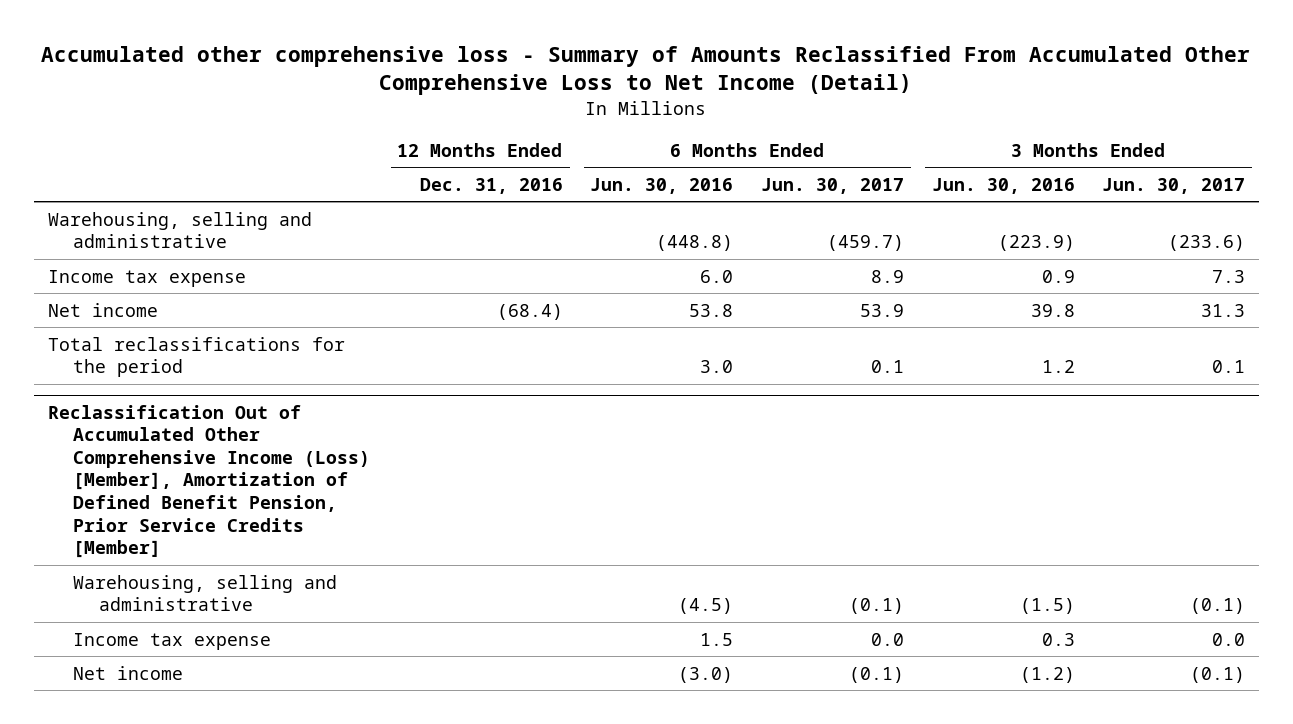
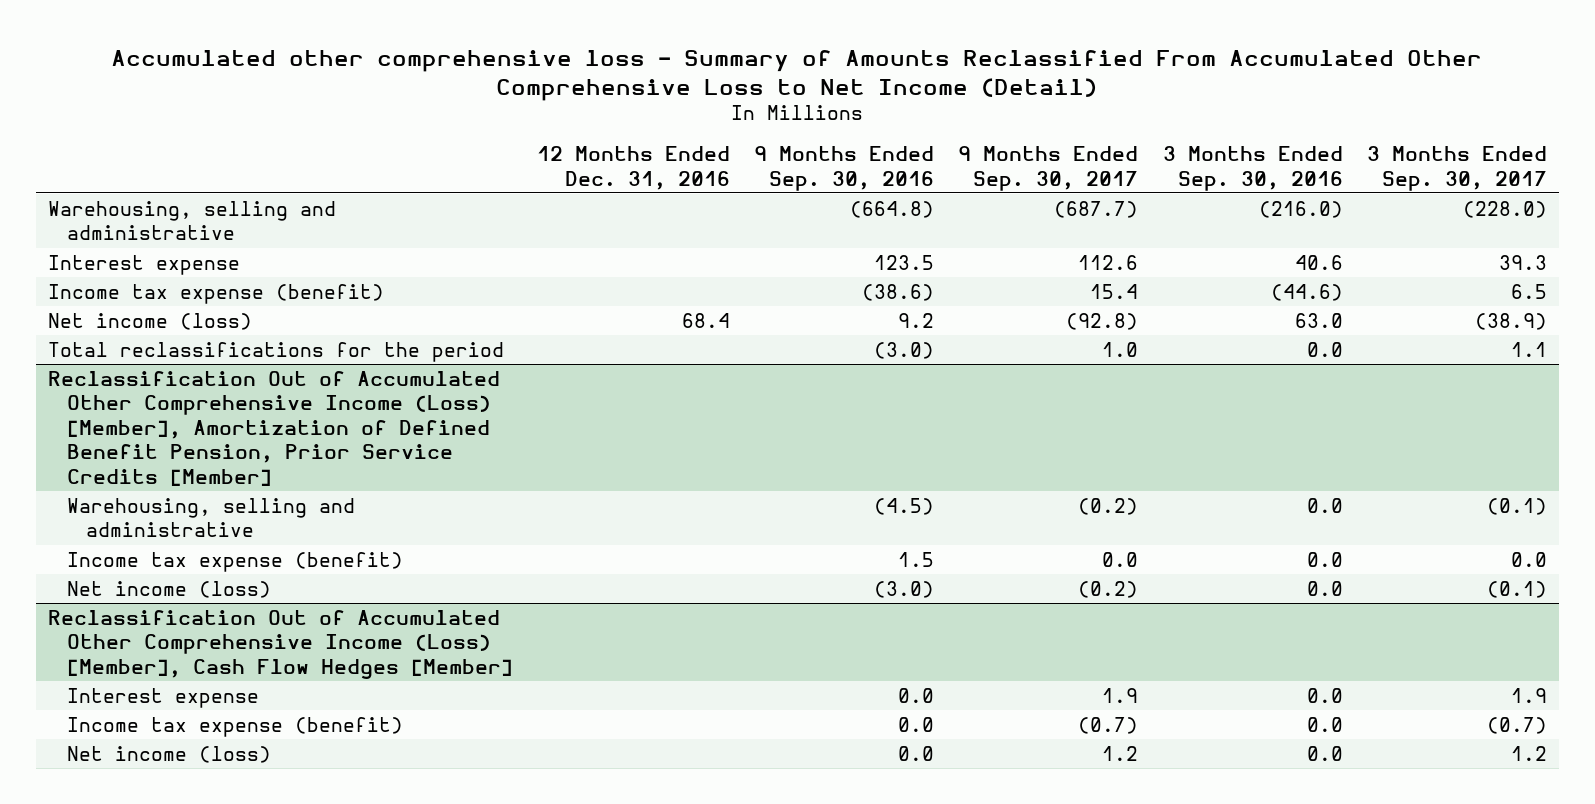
- | 12 Months Ended Dec. 31, 2016 | 6 Months Ended Jun. 30, 2016 | 6 Months Ended Jun. 30, 2017 | 3 Months Ended Jun. 30, 2016 | 3 Months Ended Jun. 30, 2017
+ | 12 Months Ended Dec. 31, 2016 | 9 Months Ended Sep. 30, 2016 | 9 Months Ended Sep. 30, 2017 | 3 Months Ended Sep. 30, 2016 | 3 Months Ended Sep. 30, 2017
- Income tax expense | | 6.0 | 8.9 | 0.9 | 7.3
- Net income | (68.4) | 53.8 | 53.9 | 39.8 | 31.3
+ Interest expense | | 123.5 | 112.6 | 40.6 | 39.3
+ Income tax expense (benefit) | | (38.6) | 15.4 | (44.6) | 6.5
+ Net income (loss) | 68.4 | 9.2 | (92.8) | 63.0 | (38.9)
@ Reclassification Out of Accumulated Other Comprehensive Income (Loss) [Member], Amortization of Defined Benefit Pension, Prior Service Credits [Member]
- Income tax expense | | 1.5 | 0.0 | 0.3 | 0.0
- Net income | | (3.0) | (0.1) | (1.2) | (0.1)
+ Income tax expense (benefit) | | 1.5 | 0.0 | 0.0 | 0.0
+ Net income (loss) | | (3.0) | (0.2) | 0.0 | (0.1)
+ Reclassification Out of Accumulated Other Comprehensive Income (Loss) [Member], Cash Flow Hedges [Member]
+ Interest expense | | 0.0 | 1.9 | 0.0 | 1.9
+ Income tax expense (benefit) | | 0.0 | (0.7) | 0.0 | (0.7)
+ Net income (loss) | | 0.0 | 1.2 | 0.0 | 1.2

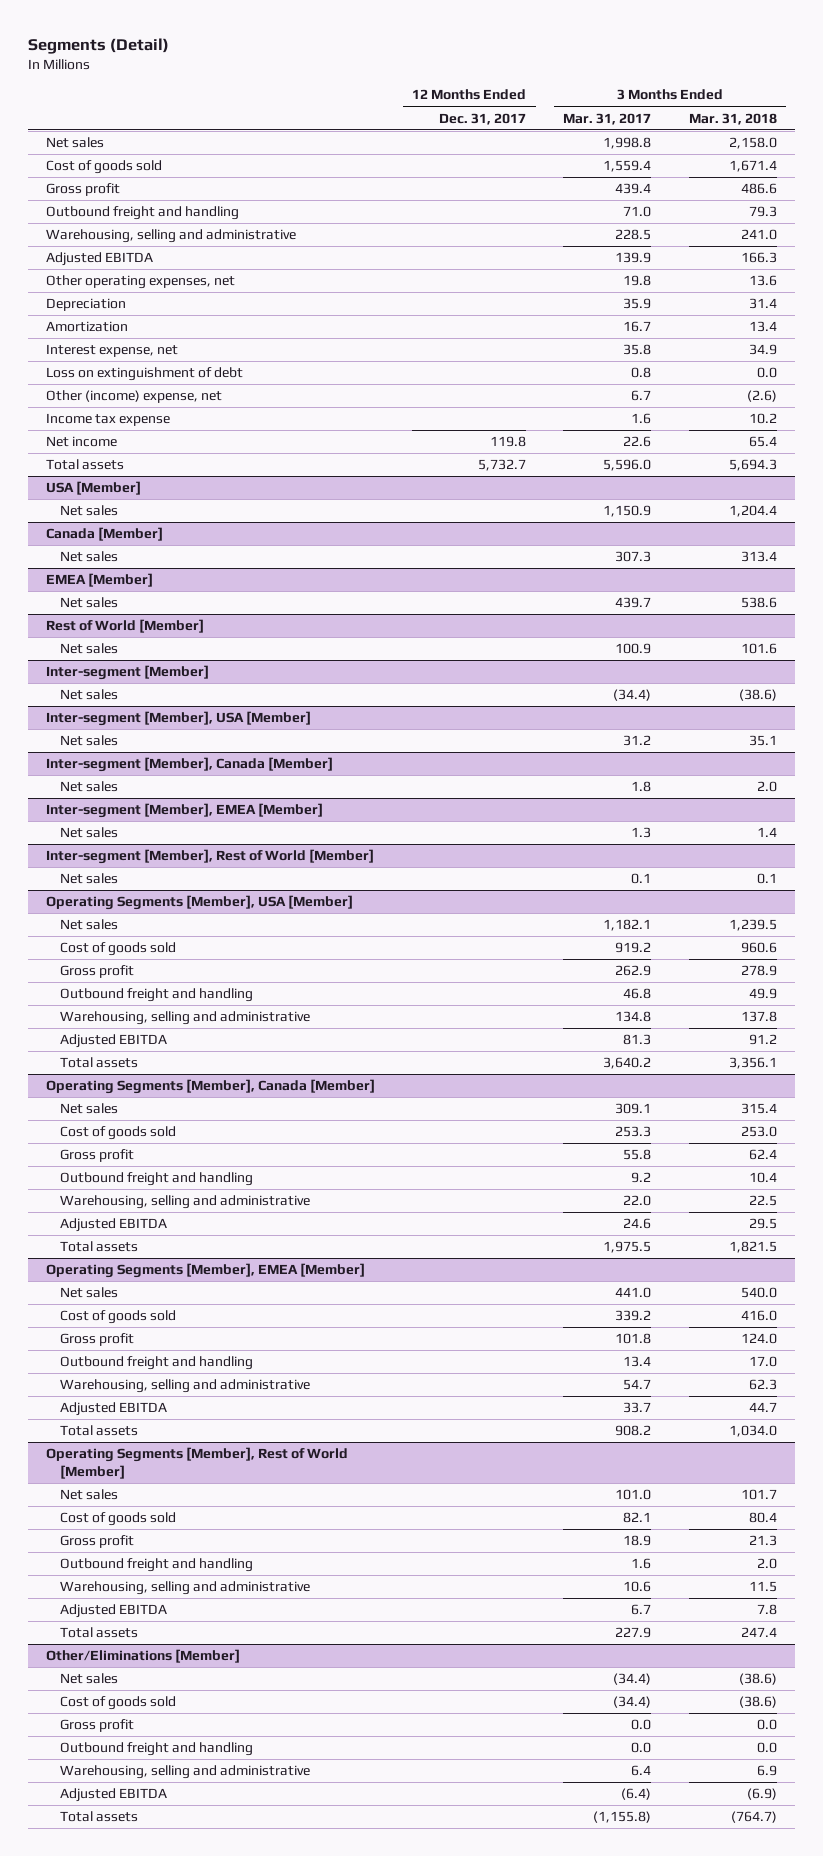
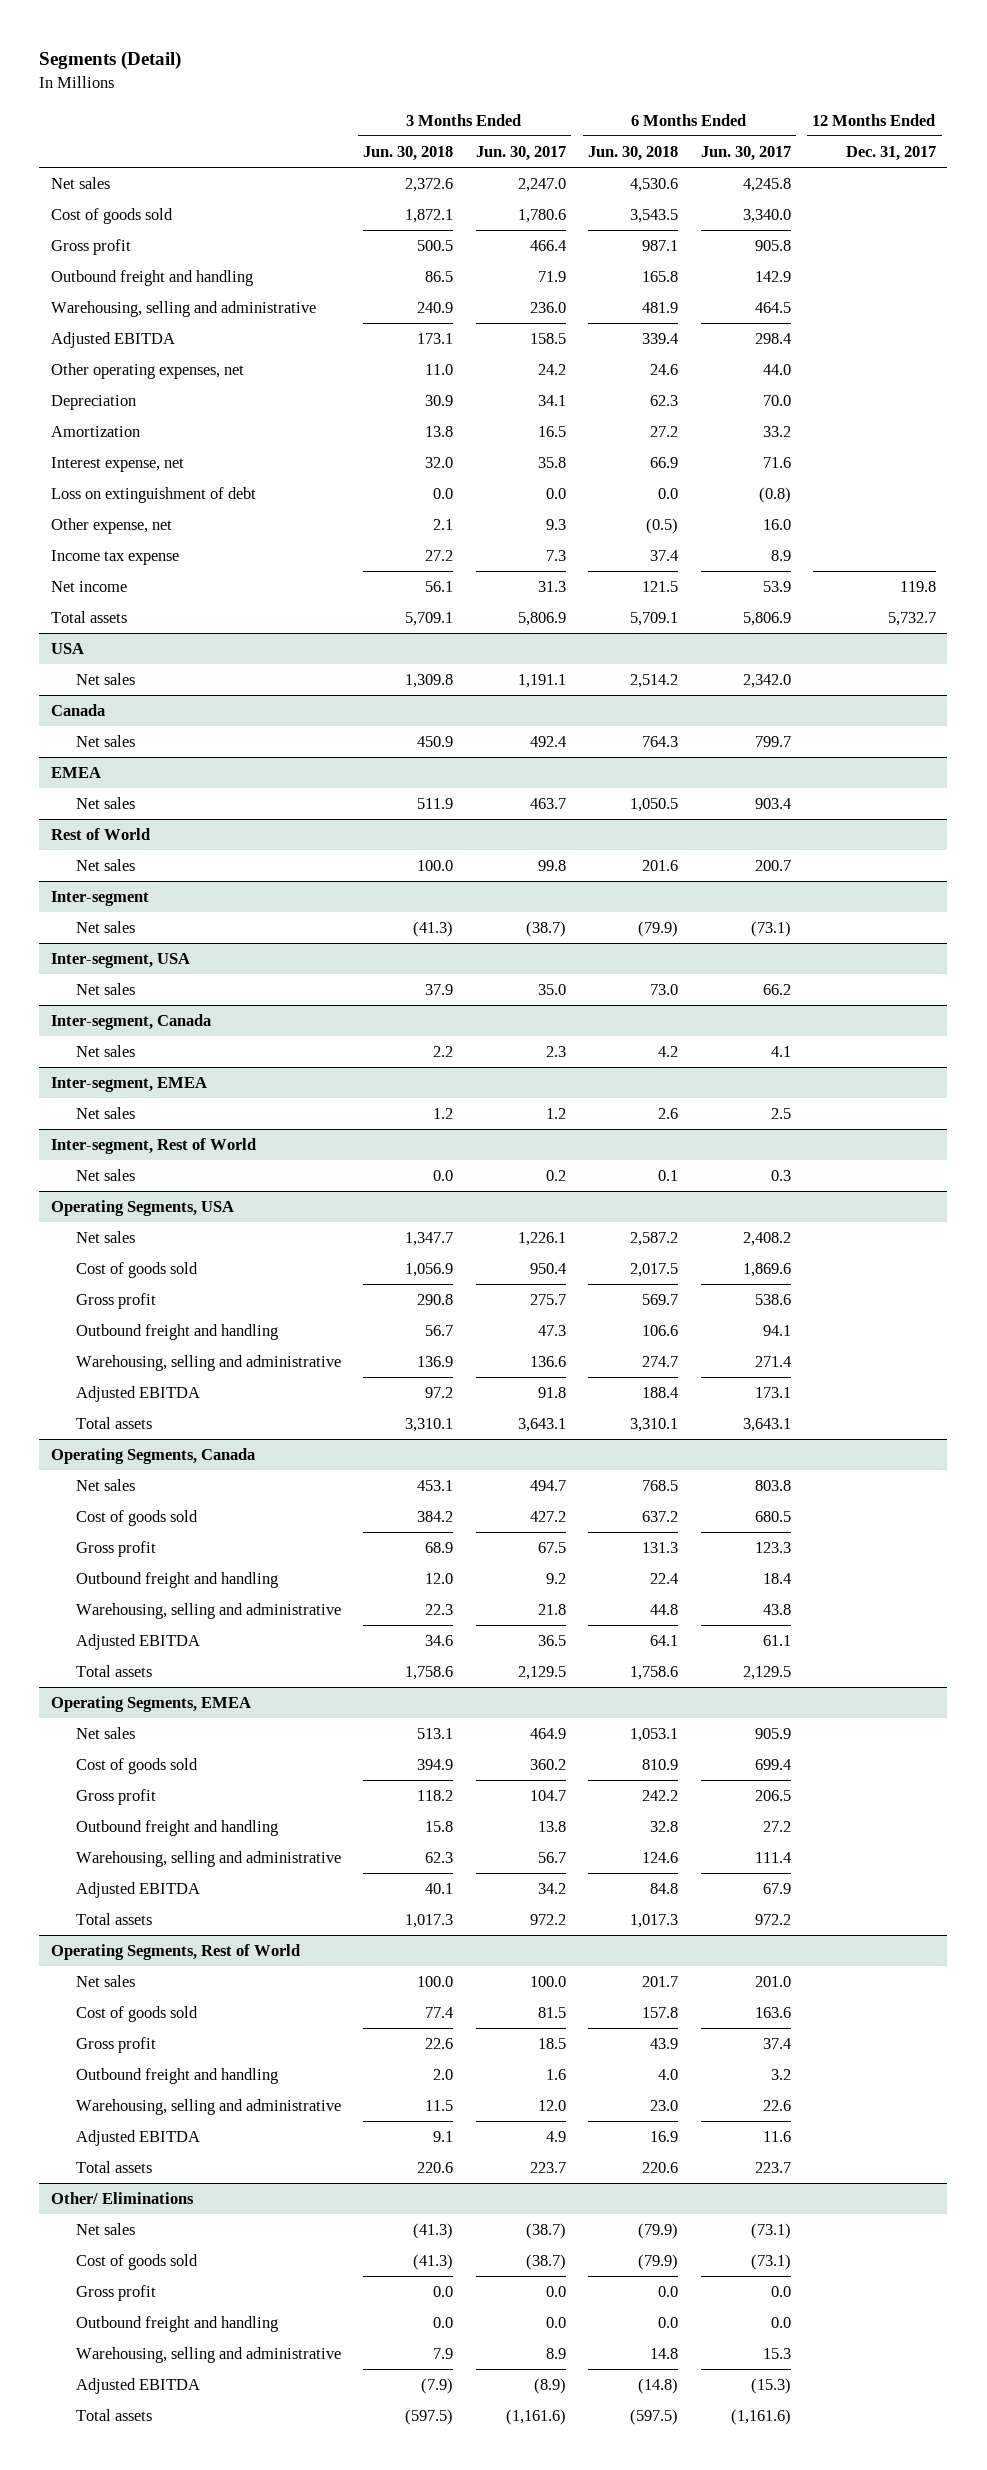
- | 12 Months Ended Dec. 31, 2017 | 3 Months Ended Mar. 31, 2017 | 3 Months Ended Mar. 31, 2018
+ | 3 Months Ended Jun. 30, 2018 | 3 Months Ended Jun. 30, 2017 | 6 Months Ended Jun. 30, 2018 | 6 Months Ended Jun. 30, 2017 | 12 Months Ended Dec. 31, 2017
- Other (income) expense, net | | 6.7 | (2.6)
+ Other expense, net | 2.1 | 9.3 | (0.5) | 16.0 |
- USA [Member]
+ USA
- Canada [Member]
+ Canada
- EMEA [Member]
+ EMEA
- Rest of World [Member]
+ Rest of World
- Inter-segment [Member]
+ Inter-segment
- Inter-segment [Member], USA [Member]
+ Inter-segment, USA
- Inter-segment [Member], Canada [Member]
+ Inter-segment, Canada
- Inter-segment [Member], EMEA [Member]
+ Inter-segment, EMEA
- Inter-segment [Member], Rest of World [Member]
+ Inter-segment, Rest of World
- Operating Segments [Member], USA [Member]
+ Operating Segments, USA
- Operating Segments [Member], Canada [Member]
+ Operating Segments, Canada
- Operating Segments [Member], EMEA [Member]
+ Operating Segments, EMEA
- Operating Segments [Member], Rest of World [Member]
+ Operating Segments, Rest of World
- Other/Eliminations [Member]
+ Other/ Eliminations

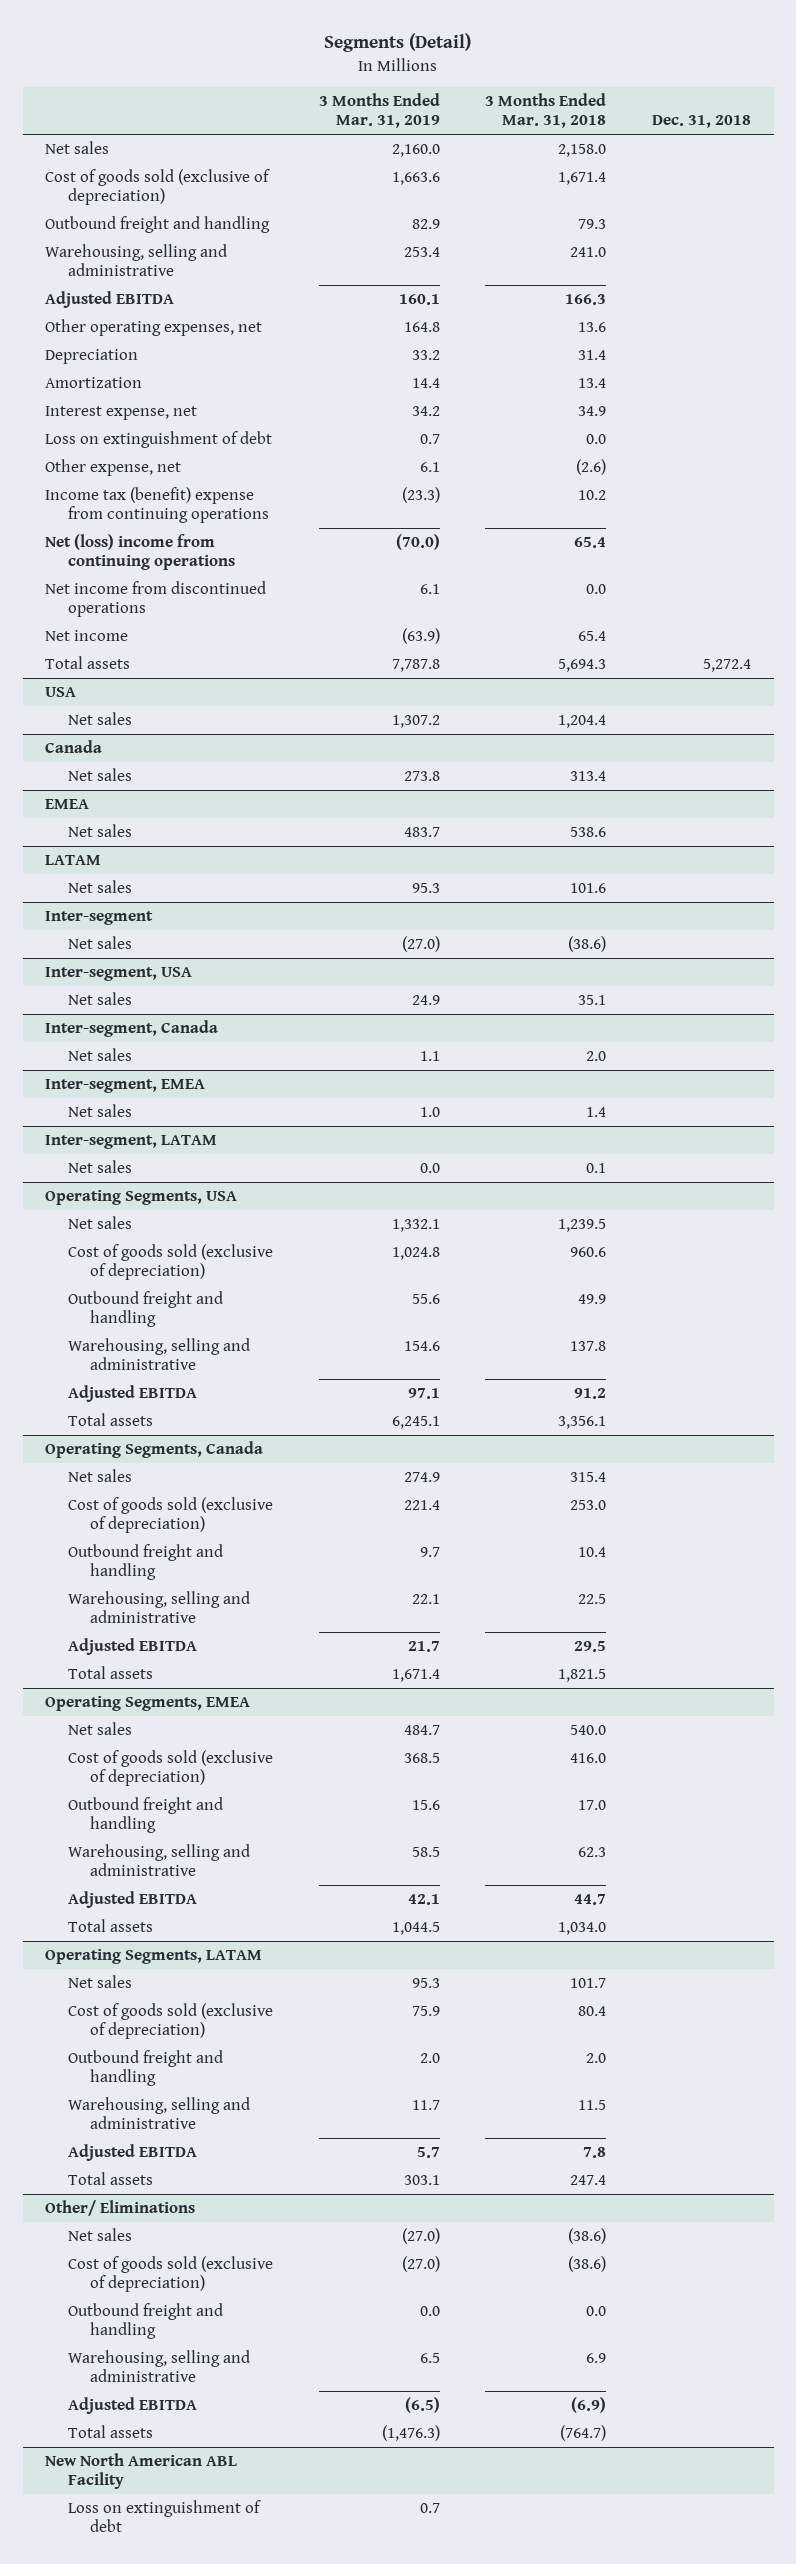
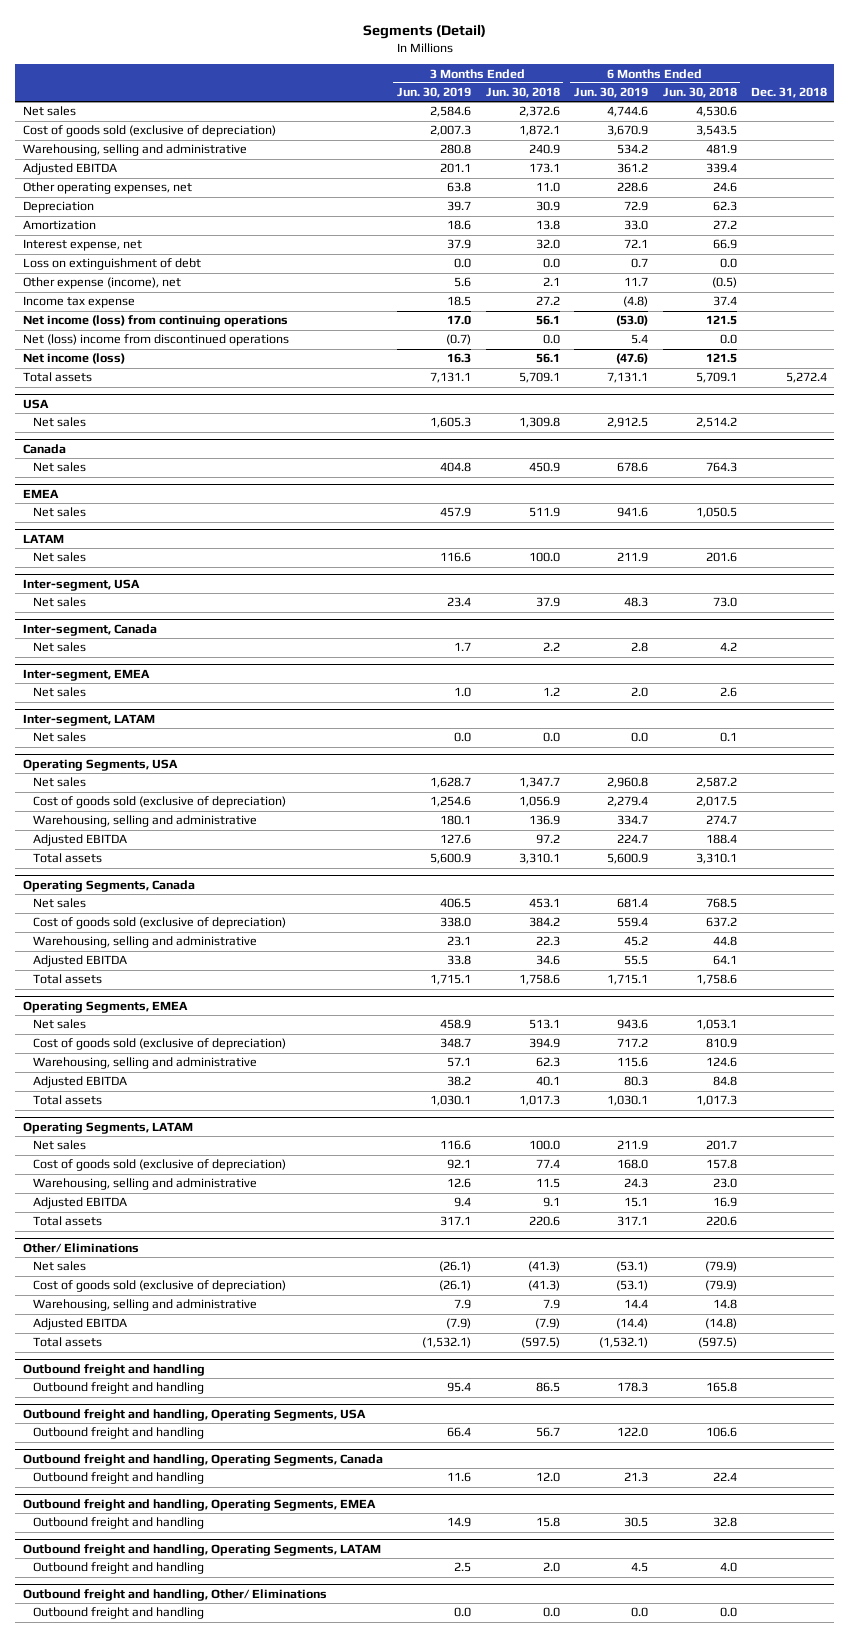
- | 3 Months Ended Mar. 31, 2019 | 3 Months Ended Mar. 31, 2018 | Dec. 31, 2018
+ | 3 Months Ended Jun. 30, 2019 | 3 Months Ended Jun. 30, 2018 | 6 Months Ended Jun. 30, 2019 | 6 Months Ended Jun. 30, 2018 | Dec. 31, 2018
- Outbound freight and handling | 82.9 | 79.3 |
- Other expense, net | 6.1 | (2.6) |
- Income tax (benefit) expense from continuing operations | (23.3) | 10.2 |
- Net (loss) income from continuing operations | (70.0) | 65.4 |
- Net income from discontinued operations | 6.1 | 0.0 |
- Net income | (63.9) | 65.4 |
+ Other expense (income), net | 5.6 | 2.1 | 11.7 | (0.5) |
+ Income tax expense | 18.5 | 27.2 | (4.8) | 37.4 |
+ Net income (loss) from continuing operations | 17.0 | 56.1 | (53.0) | 121.5 |
+ Net (loss) income from discontinued operations | (0.7) | 0.0 | 5.4 | 0.0 |
+ Net income (loss) | 16.3 | 56.1 | (47.6) | 121.5 |
- Inter-segment
- Net sales | (27.0) | (38.6) |
@ Operating Segments, USA
- Outbound freight and handling | 55.6 | 49.9 |
@ Operating Segments, Canada
- Outbound freight and handling | 9.7 | 10.4 |
@ Operating Segments, EMEA
- Outbound freight and handling | 15.6 | 17.0 |
@ Operating Segments, LATAM
- Outbound freight and handling | 2.0 | 2.0 |
@ Other/ Eliminations
- Outbound freight and handling | 0.0 | 0.0 |
- New North American ABL Facility
- Loss on extinguishment of debt | 0.7 | |
+ Outbound freight and handling
+ Outbound freight and handling | 95.4 | 86.5 | 178.3 | 165.8 |
+ Outbound freight and handling, Operating Segments, USA
+ Outbound freight and handling | 66.4 | 56.7 | 122.0 | 106.6 |
+ Outbound freight and handling, Operating Segments, Canada
+ Outbound freight and handling | 11.6 | 12.0 | 21.3 | 22.4 |
+ Outbound freight and handling, Operating Segments, EMEA
+ Outbound freight and handling | 14.9 | 15.8 | 30.5 | 32.8 |
+ Outbound freight and handling, Operating Segments, LATAM
+ Outbound freight and handling | 2.5 | 2.0 | 4.5 | 4.0 |
+ Outbound freight and handling, Other/ Eliminations
+ Outbound freight and handling | 0.0 | 0.0 | 0.0 | 0.0 |

